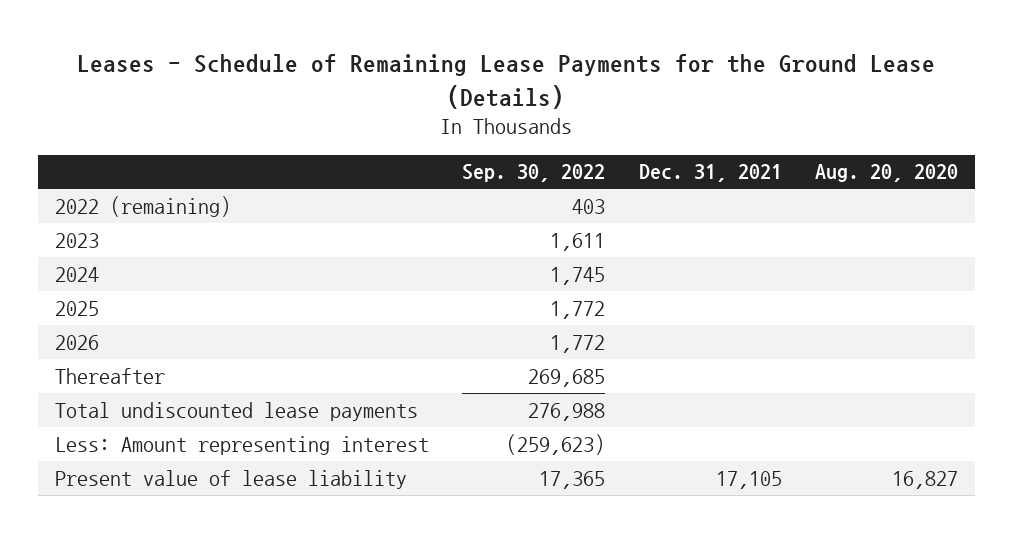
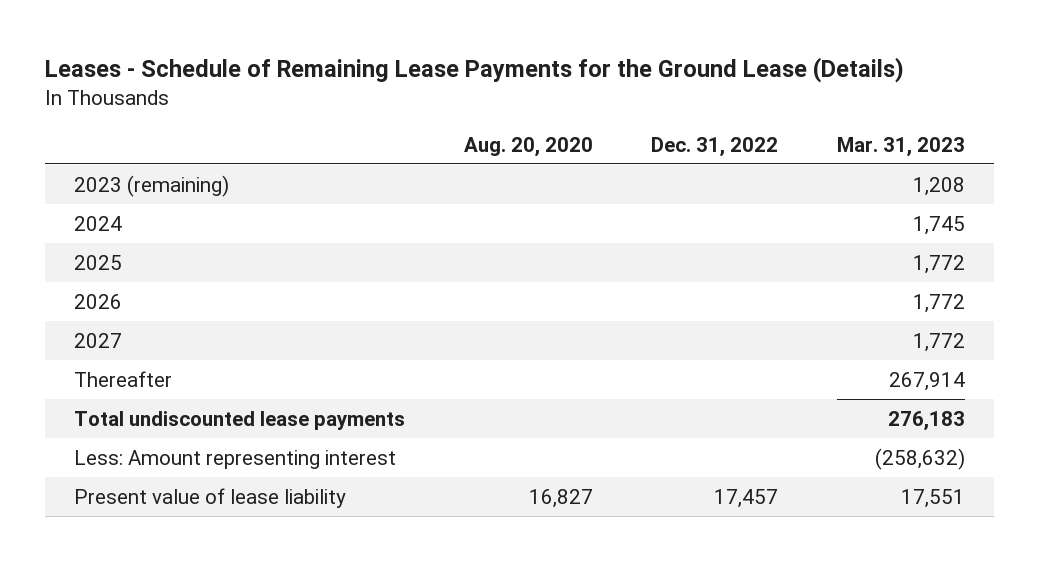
- | Sep. 30, 2022 | Dec. 31, 2021 | Aug. 20, 2020
+ | Aug. 20, 2020 | Dec. 31, 2022 | Mar. 31, 2023
- 2022 (remaining) | 403 | |
- 2023 | 1,611 | |
+ 2023 (remaining) | | | 1,208
+ 2027 | | | 1,772

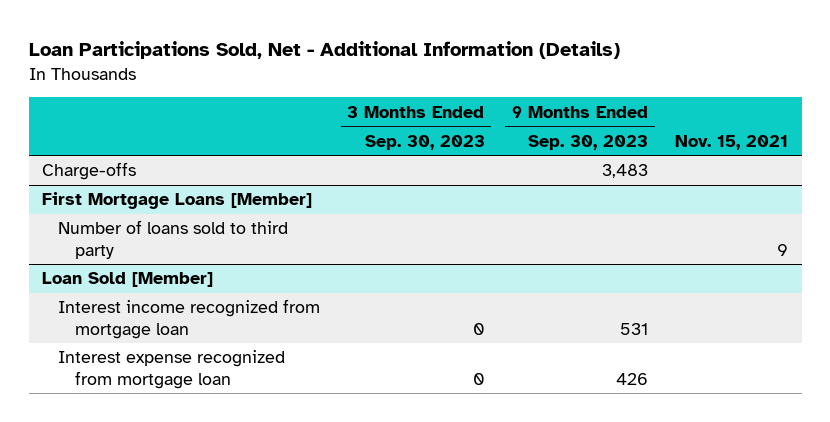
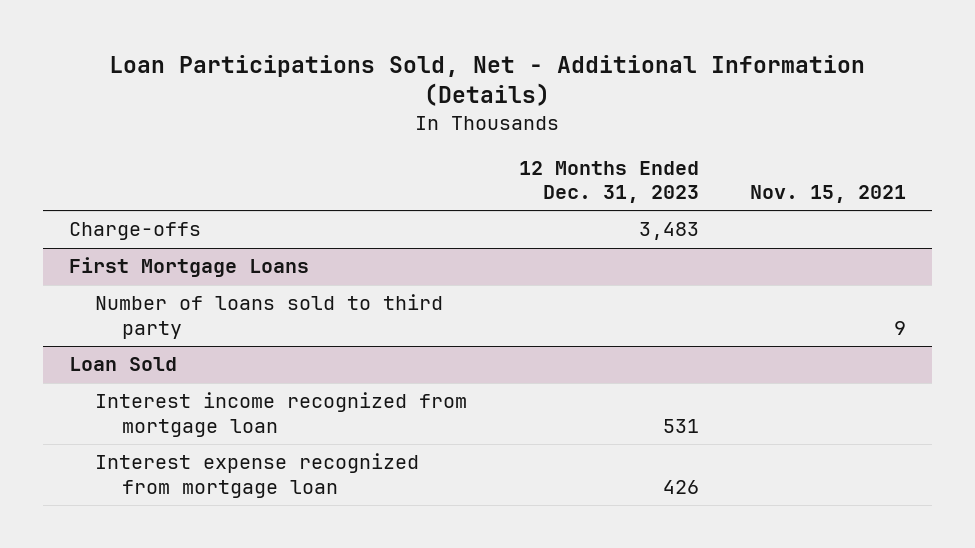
- | 3 Months Ended Sep. 30, 2023 | 9 Months Ended Sep. 30, 2023 | Nov. 15, 2021
+ | 12 Months Ended Dec. 31, 2023 | Nov. 15, 2021
- First Mortgage Loans [Member]
+ First Mortgage Loans
- Loan Sold [Member]
+ Loan Sold

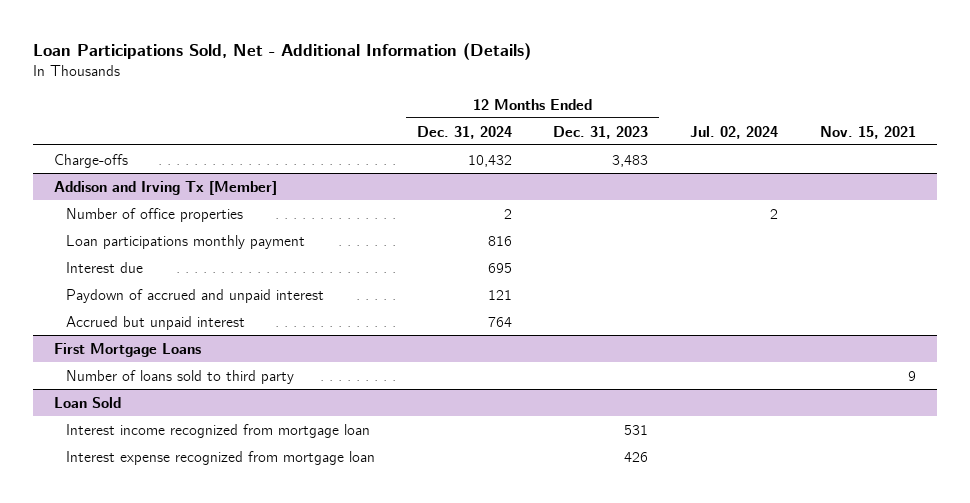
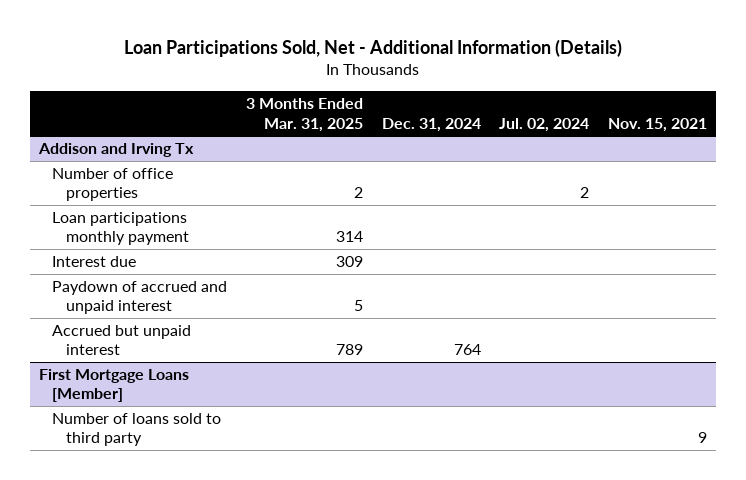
- | 12 Months Ended Dec. 31, 2024 | 12 Months Ended Dec. 31, 2023 | Jul. 02, 2024 | Nov. 15, 2021
+ | 3 Months Ended Mar. 31, 2025 | Dec. 31, 2024 | Jul. 02, 2024 | Nov. 15, 2021
- Charge-offs | 10,432 | 3,483 | |
- Addison and Irving Tx [Member]
+ Addison and Irving Tx
- First Mortgage Loans
+ First Mortgage Loans [Member]
- Loan Sold
- Interest income recognized from mortgage loan | | 531 | |
- Interest expense recognized from mortgage loan | | 426 | |

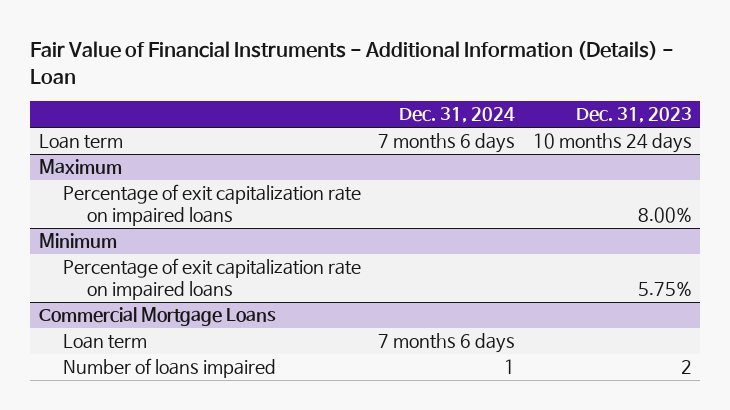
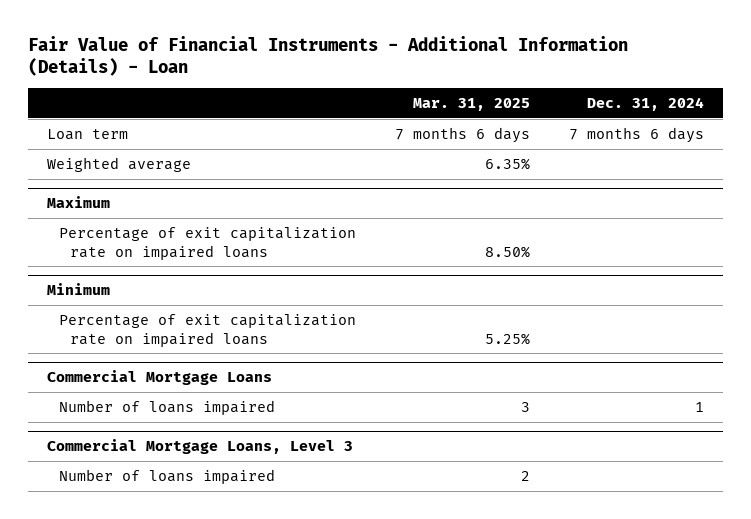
- | Dec. 31, 2024 | Dec. 31, 2023
+ | Mar. 31, 2025 | Dec. 31, 2024
+ Weighted average | 6.35% |
@ Commercial Mortgage Loans
- Loan term | 7 months 6 days |
+ Commercial Mortgage Loans, Level 3
+ Number of loans impaired | 2 |

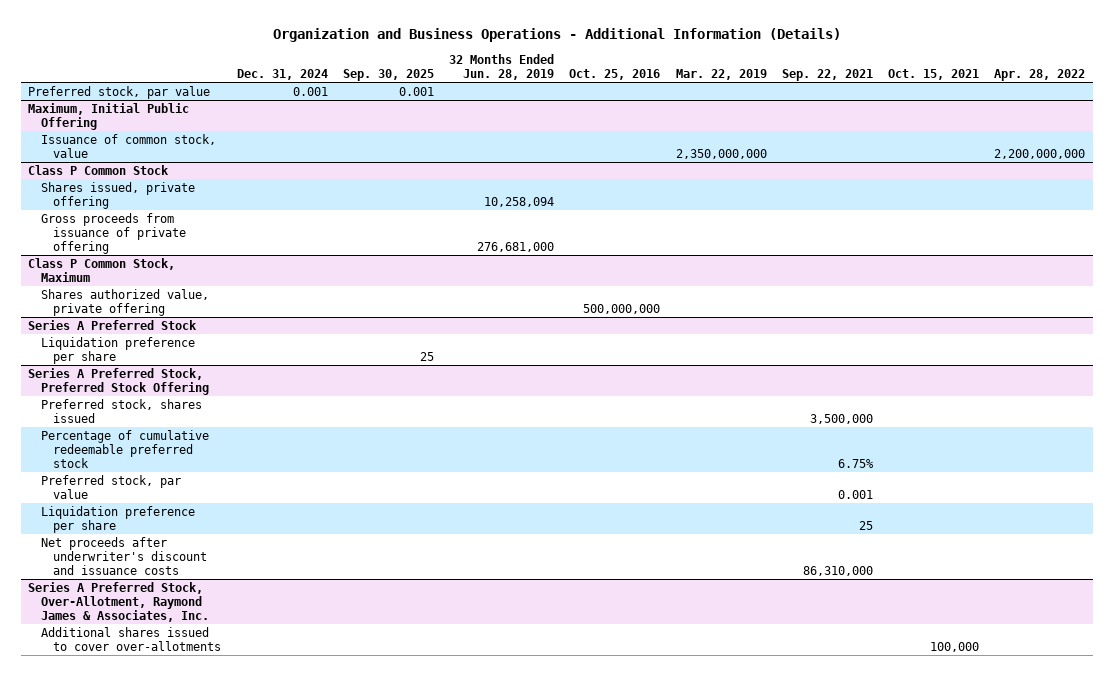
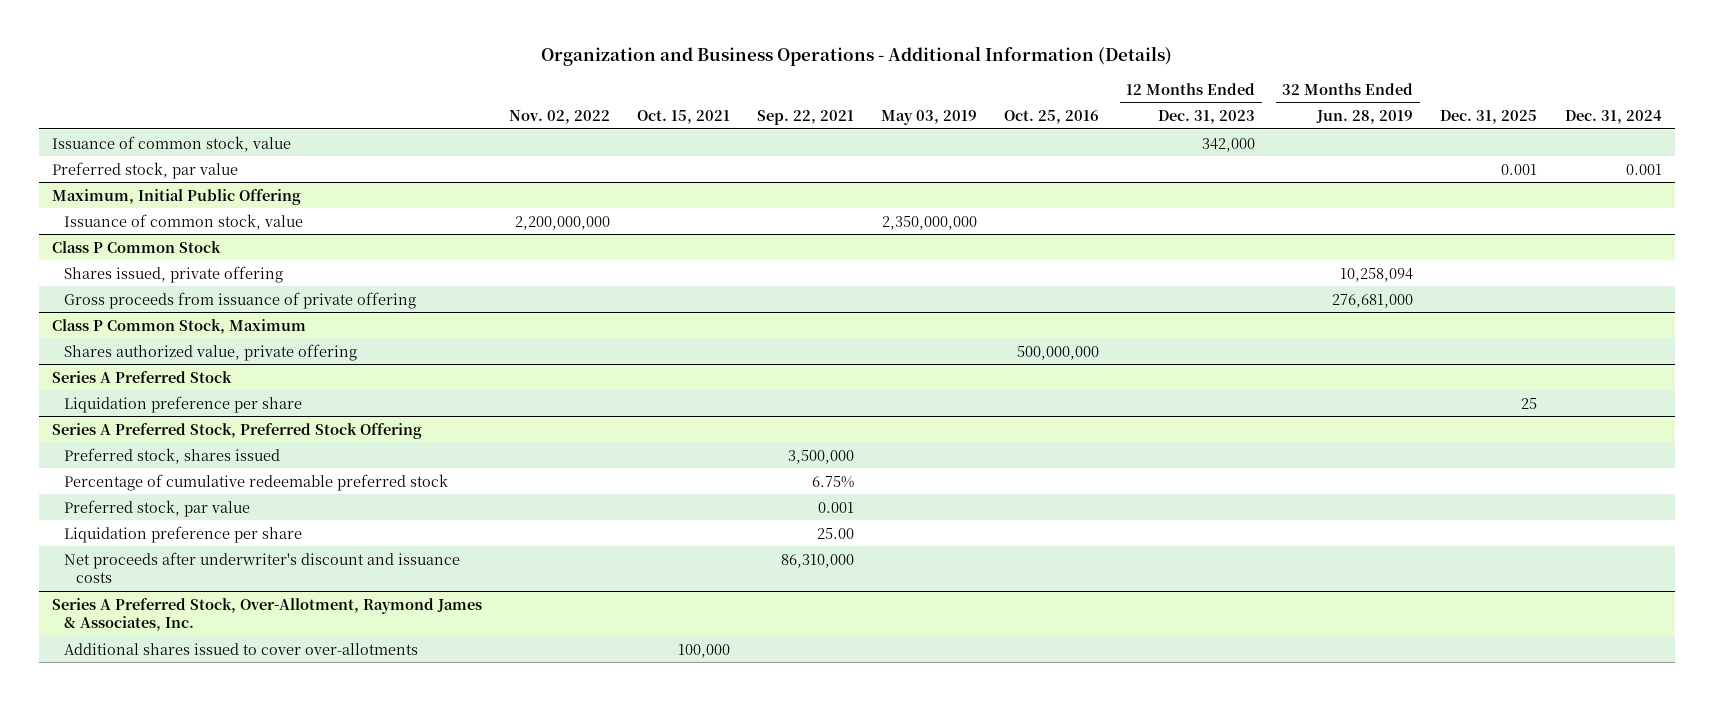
- | Dec. 31, 2024 | Sep. 30, 2025 | 32 Months Ended Jun. 28, 2019 | Oct. 25, 2016 | Mar. 22, 2019 | Sep. 22, 2021 | Oct. 15, 2021 | Apr. 28, 2022
+ | Nov. 02, 2022 | Oct. 15, 2021 | Sep. 22, 2021 | May 03, 2019 | Oct. 25, 2016 | 12 Months Ended Dec. 31, 2023 | 32 Months Ended Jun. 28, 2019 | Dec. 31, 2025 | Dec. 31, 2024
+ Issuance of common stock, value | | | | | | 342,000 | | |
@ Series A Preferred Stock, Preferred Stock Offering
- Liquidation preference per share | | | | | | 25 | |
+ Liquidation preference per share | | | 25.00 | | | | | |

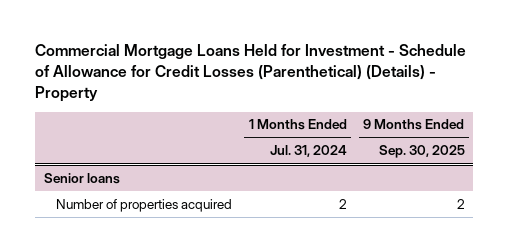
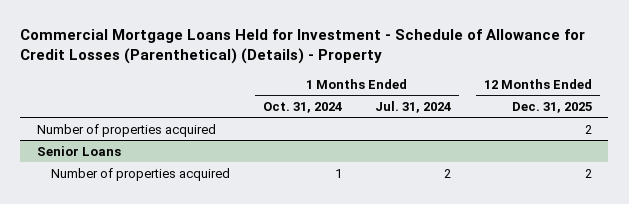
- | 1 Months Ended Jul. 31, 2024 | 9 Months Ended Sep. 30, 2025
+ | 1 Months Ended Oct. 31, 2024 | 1 Months Ended Jul. 31, 2024 | 12 Months Ended Dec. 31, 2025
- Senior loans
+ Number of properties acquired | | | 2
+ Senior Loans

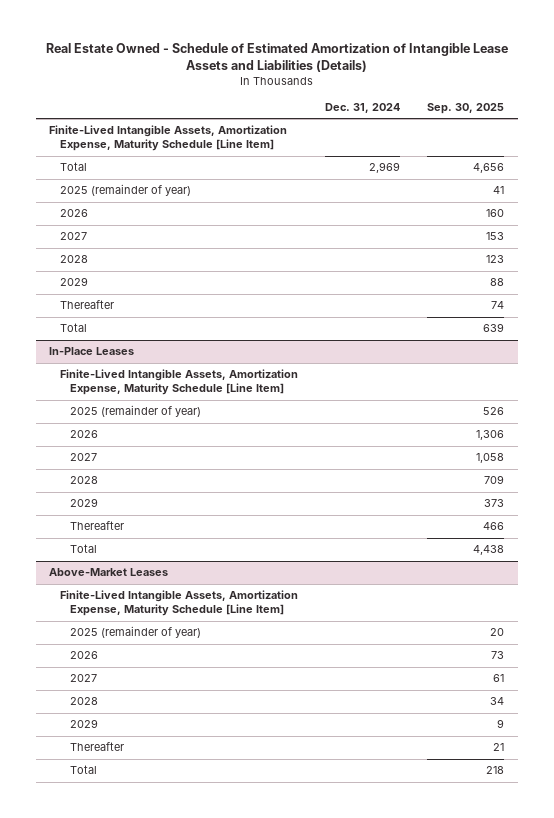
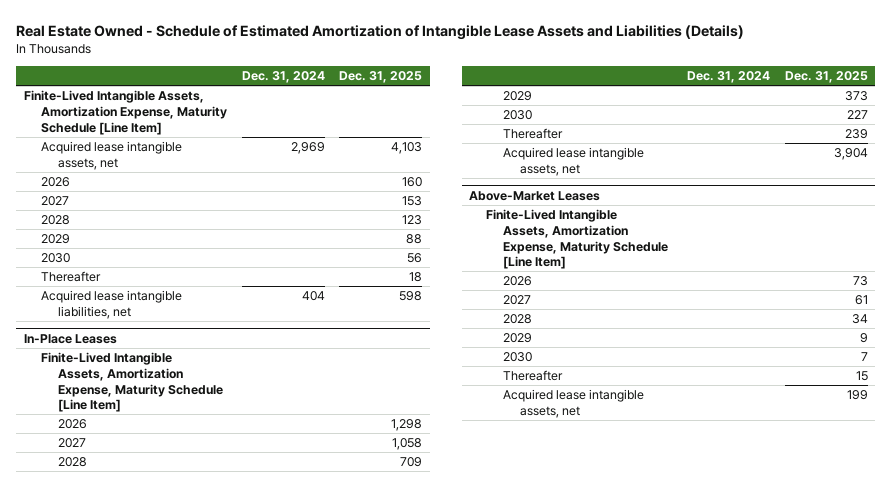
- | Dec. 31, 2024 | Sep. 30, 2025
+ | Dec. 31, 2024 | Dec. 31, 2025
- Total | 2,969 | 4,656
- 2025 (remainder of year) | | 41
+ Acquired lease intangible assets, net | 2,969 | 4,103
+ 2030 | | 56
- Total | | 639
+ Acquired lease intangible liabilities, net | 404 | 598
@ In-Place Leases
- 2025 (remainder of year) | | 526
+ 2030 | | 227
- Total | | 4,438
+ Acquired lease intangible assets, net | | 3,904
@ Above-Market Leases
- 2025 (remainder of year) | | 20
+ 2030 | | 7
- Total | | 218
+ Acquired lease intangible assets, net | | 199

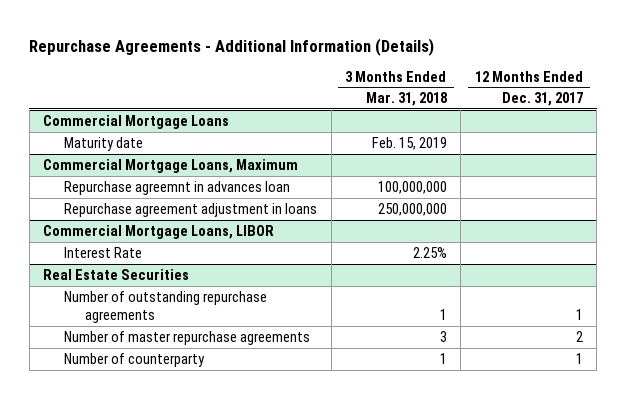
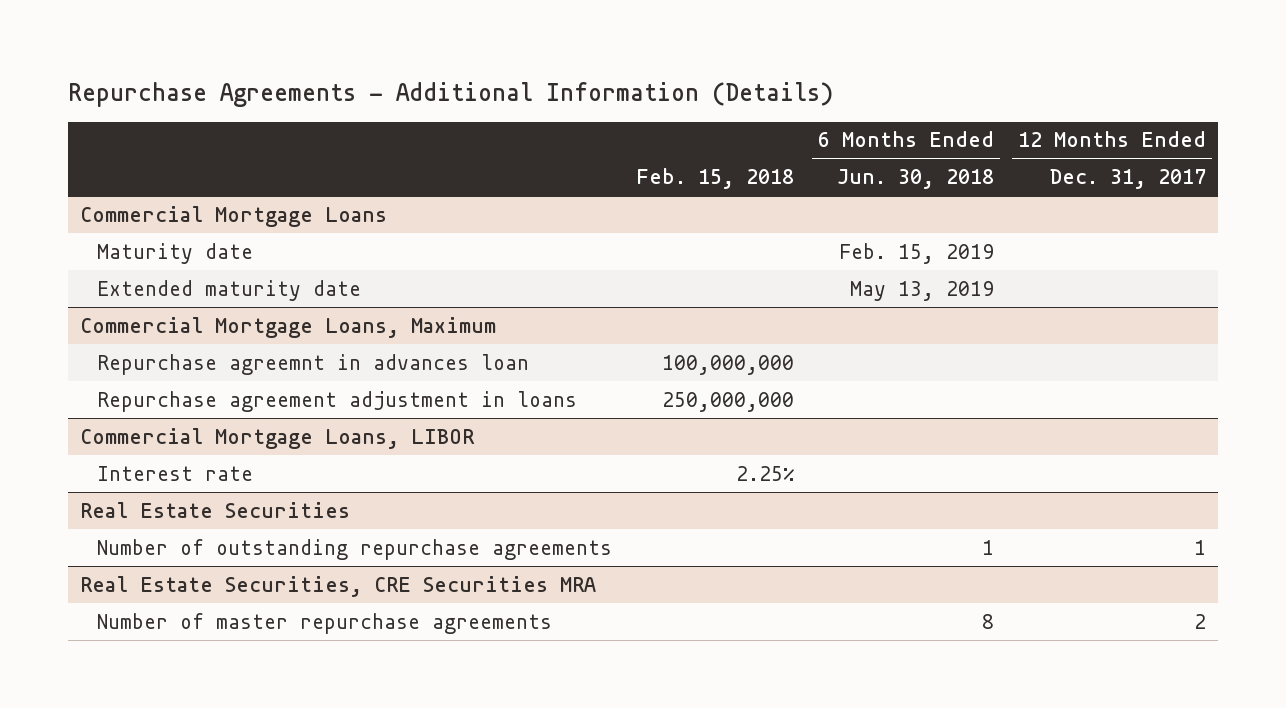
- | 3 Months Ended Mar. 31, 2018 | 12 Months Ended Dec. 31, 2017
+ | Feb. 15, 2018 | 6 Months Ended Jun. 30, 2018 | 12 Months Ended Dec. 31, 2017
@ Commercial Mortgage Loans
+ Extended maturity date | | May 13, 2019 |
@ Commercial Mortgage Loans, LIBOR
- Interest Rate | 2.25% |
+ Interest rate | 2.25% | |
@ Real Estate Securities
- Number of master repurchase agreements | 3 | 2
- Number of counterparty | 1 | 1
+ Real Estate Securities, CRE Securities MRA
+ Number of master repurchase agreements | | 8 | 2

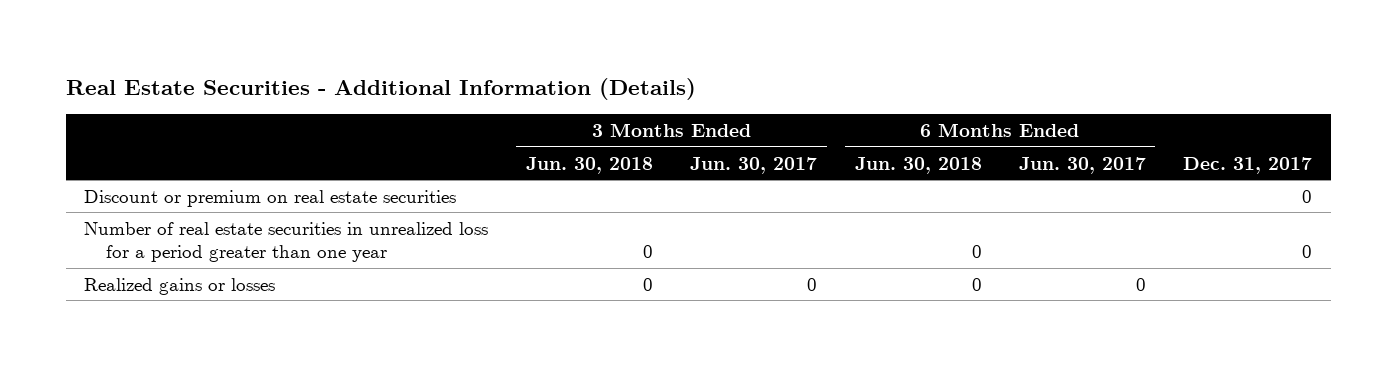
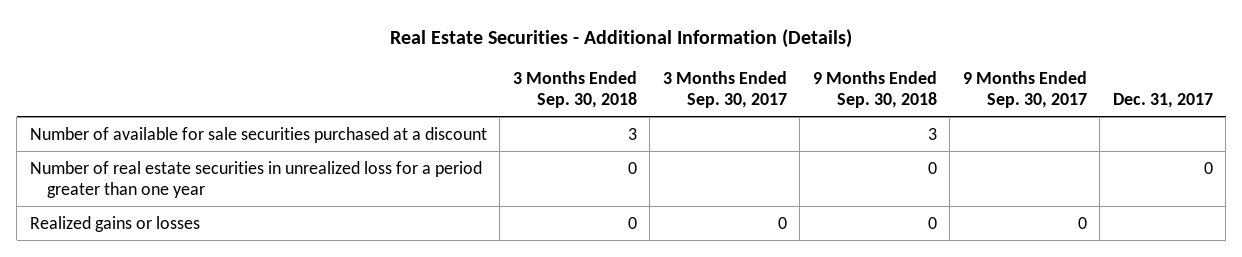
- | 3 Months Ended Jun. 30, 2018 | 3 Months Ended Jun. 30, 2017 | 6 Months Ended Jun. 30, 2018 | 6 Months Ended Jun. 30, 2017 | Dec. 31, 2017
+ | 3 Months Ended Sep. 30, 2018 | 3 Months Ended Sep. 30, 2017 | 9 Months Ended Sep. 30, 2018 | 9 Months Ended Sep. 30, 2017 | Dec. 31, 2017
- Discount or premium on real estate securities | | | | | 0
+ Number of available for sale securities purchased at a discount | 3 | | 3 | |

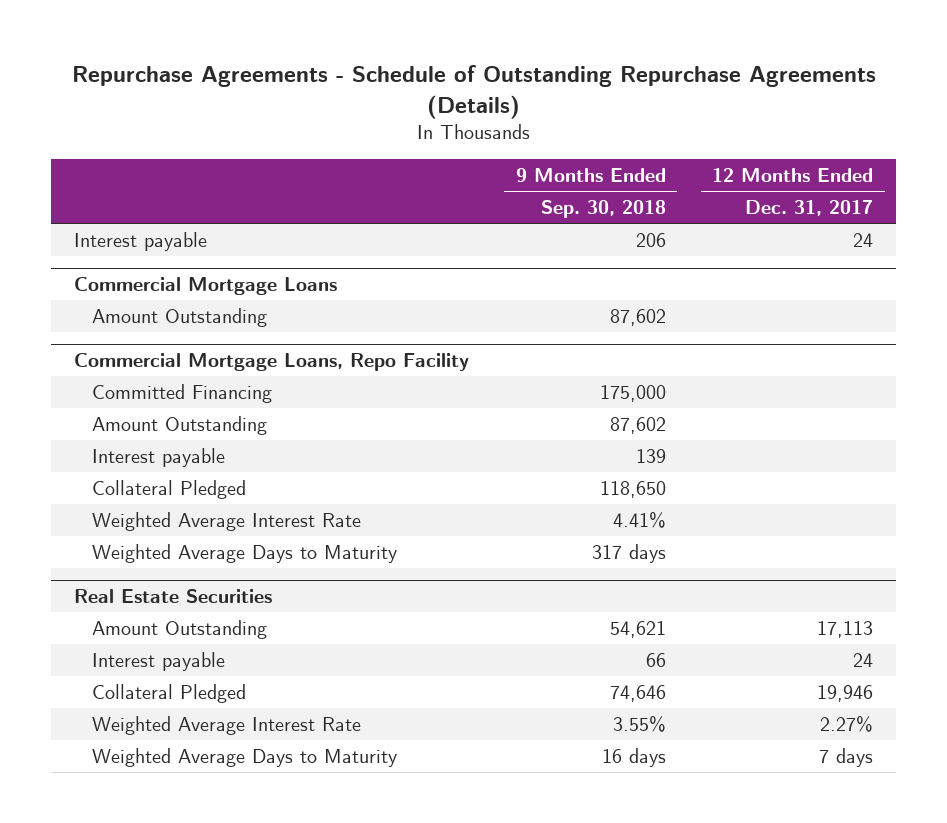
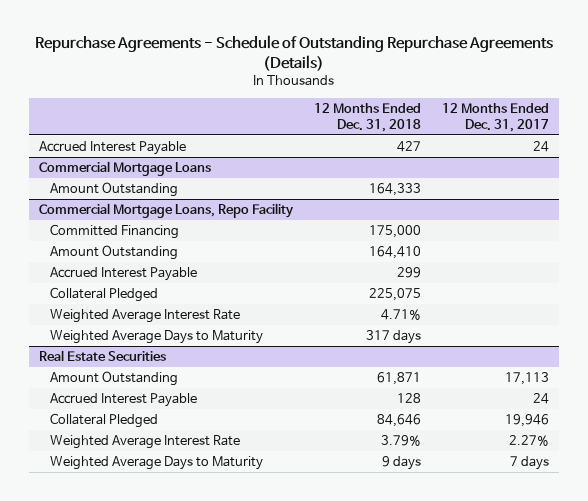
- | 9 Months Ended Sep. 30, 2018 | 12 Months Ended Dec. 31, 2017
+ | 12 Months Ended Dec. 31, 2018 | 12 Months Ended Dec. 31, 2017
- Interest payable | 206 | 24
+ Accrued Interest Payable | 427 | 24
@ Commercial Mortgage Loans, Repo Facility
- Interest payable | 139 |
+ Accrued Interest Payable | 299 |
@ Real Estate Securities
- Interest payable | 66 | 24
+ Accrued Interest Payable | 128 | 24

